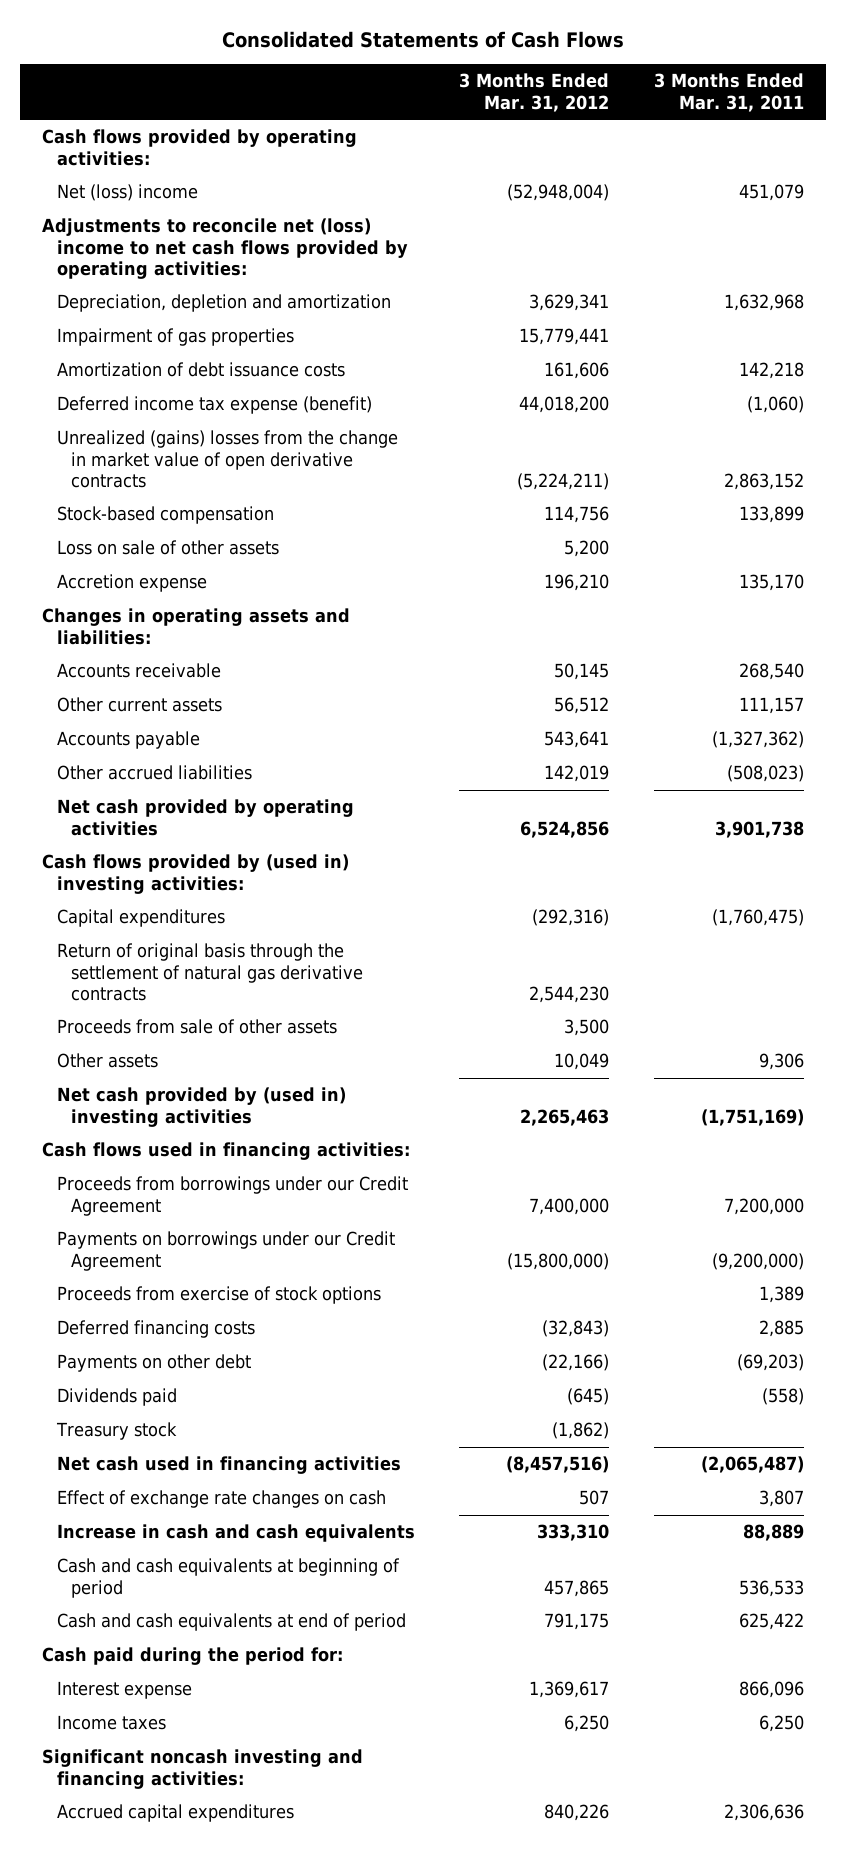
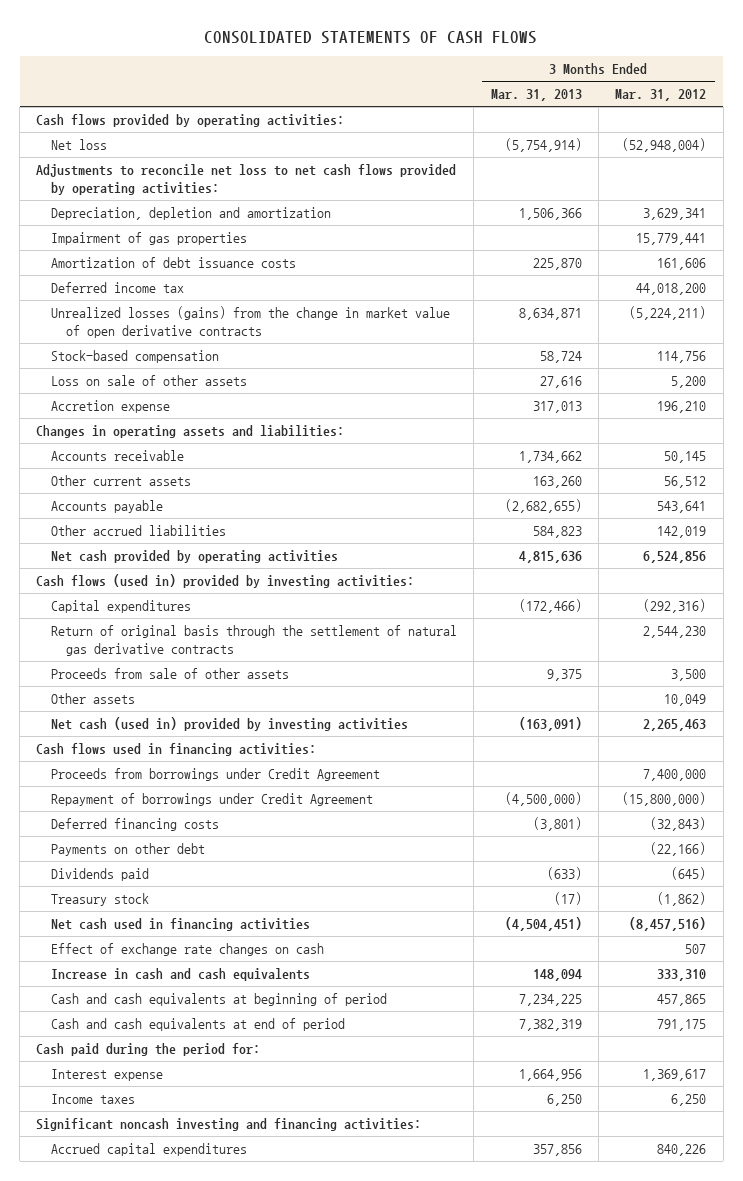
- Consolidated Statements of Cash Flows
+ CONSOLIDATED STATEMENTS OF CASH FLOWS
- | 3 Months Ended Mar. 31, 2012 | 3 Months Ended Mar. 31, 2011
+ | 3 Months Ended Mar. 31, 2013 | 3 Months Ended Mar. 31, 2012
- Net (loss) income | (52,948,004) | 451,079
- Adjustments to reconcile net (loss) income to net cash flows provided by operating activities:
+ Net loss | (5,754,914) | (52,948,004)
+ Adjustments to reconcile net loss to net cash flows provided by operating activities:
- Deferred income tax expense (benefit) | 44,018,200 | (1,060)
- Unrealized (gains) losses from the change in market value of open derivative contracts | (5,224,211) | 2,863,152
+ Deferred income tax | | 44,018,200
+ Unrealized losses (gains) from the change in market value of open derivative contracts | 8,634,871 | (5,224,211)
- Cash flows provided by (used in) investing activities:
+ Cash flows (used in) provided by investing activities:
- Net cash provided by (used in) investing activities | 2,265,463 | (1,751,169)
+ Net cash (used in) provided by investing activities | (163,091) | 2,265,463
- Proceeds from borrowings under our Credit Agreement | 7,400,000 | 7,200,000
- Payments on borrowings under our Credit Agreement | (15,800,000) | (9,200,000)
- Proceeds from exercise of stock options | | 1,389
+ Proceeds from borrowings under Credit Agreement | | 7,400,000
+ Repayment of borrowings under Credit Agreement | (4,500,000) | (15,800,000)

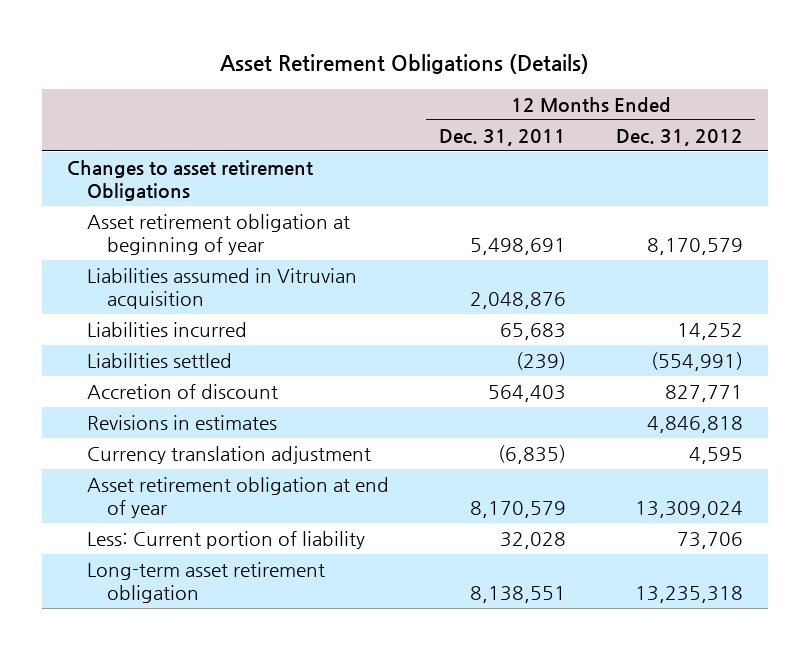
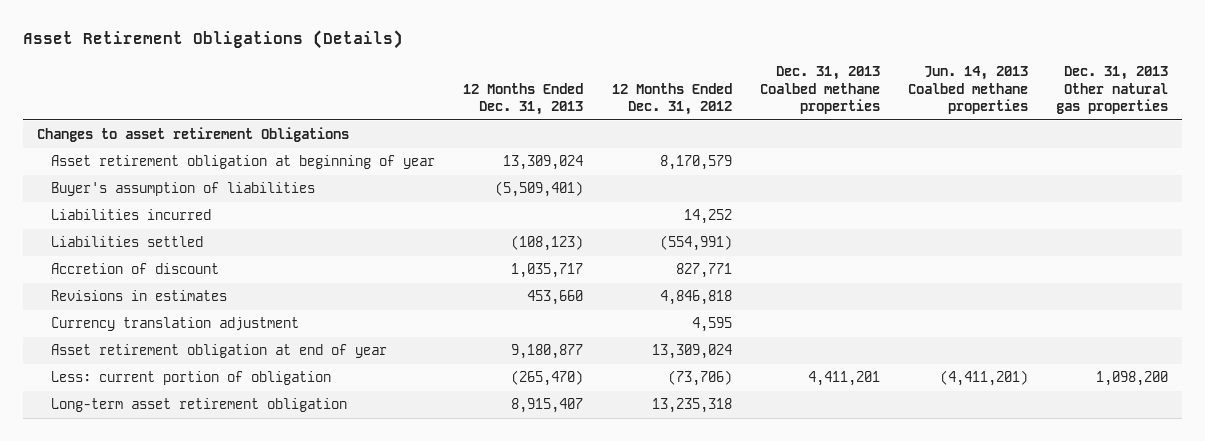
- | 12 Months Ended Dec. 31, 2011 | 12 Months Ended Dec. 31, 2012
+ | 12 Months Ended Dec. 31, 2013 | 12 Months Ended Dec. 31, 2012 | Dec. 31, 2013 Coalbed methane properties | Jun. 14, 2013 Coalbed methane properties | Dec. 31, 2013 Other natural gas properties
- Liabilities assumed in Vitruvian acquisition | 2,048,876 |
+ Buyer's assumption of liabilities | (5,509,401) | | | |
- Less: Current portion of liability | 32,028 | 73,706
+ Less: current portion of obligation | (265,470) | (73,706) | 4,411,201 | (4,411,201) | 1,098,200

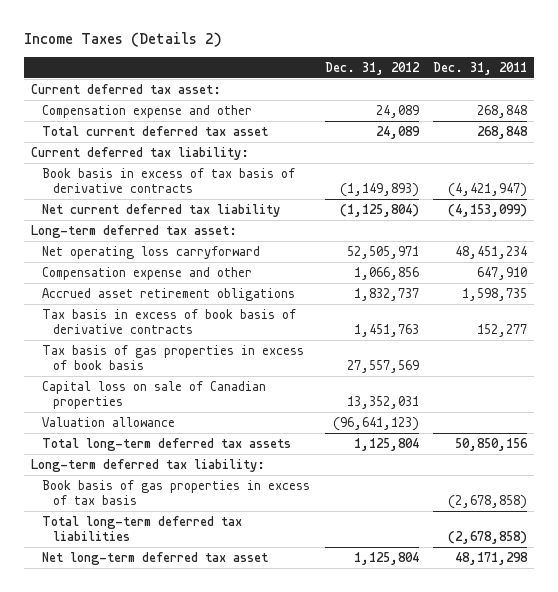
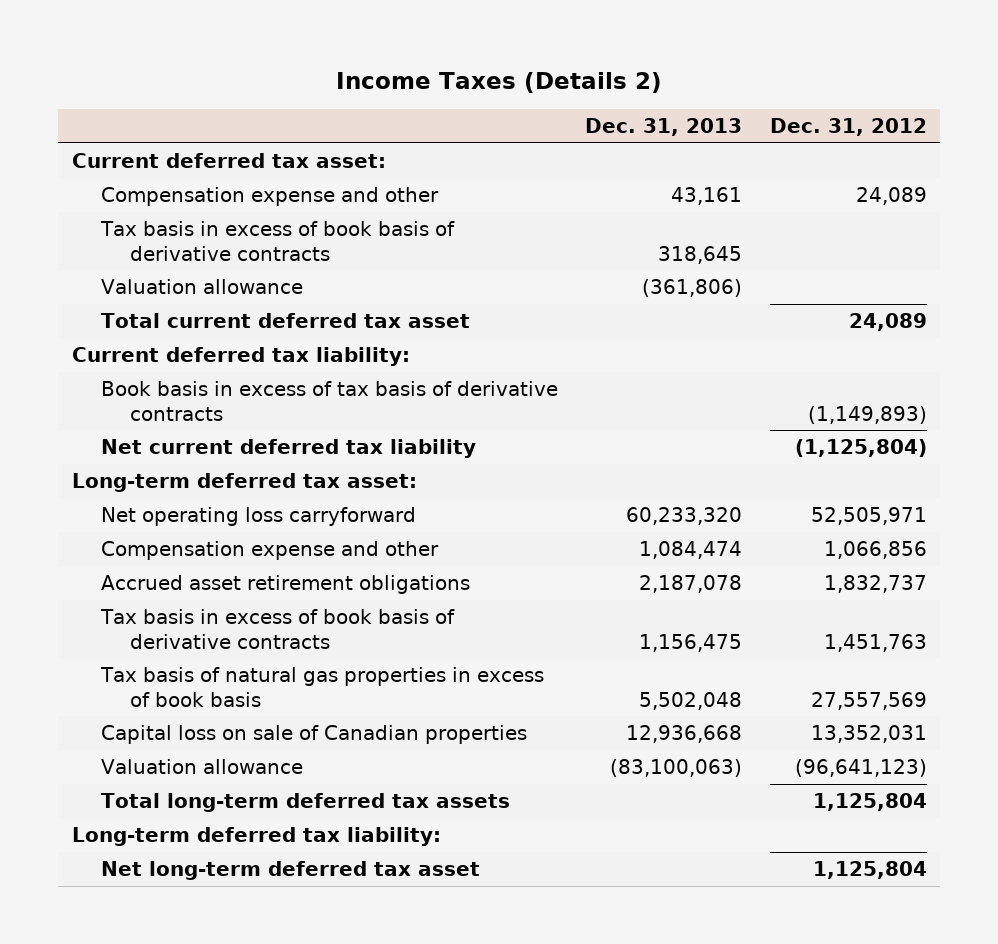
- | Dec. 31, 2012 | Dec. 31, 2011
+ | Dec. 31, 2013 | Dec. 31, 2012
+ Tax basis in excess of book basis of derivative contracts | 318,645 |
+ Valuation allowance | (361,806) |
- Tax basis of gas properties in excess of book basis | 27,557,569 |
+ Tax basis of natural gas properties in excess of book basis | 5,502,048 | 27,557,569
- Book basis of gas properties in excess of tax basis | | (2,678,858)
- Total long-term deferred tax liabilities | | (2,678,858)

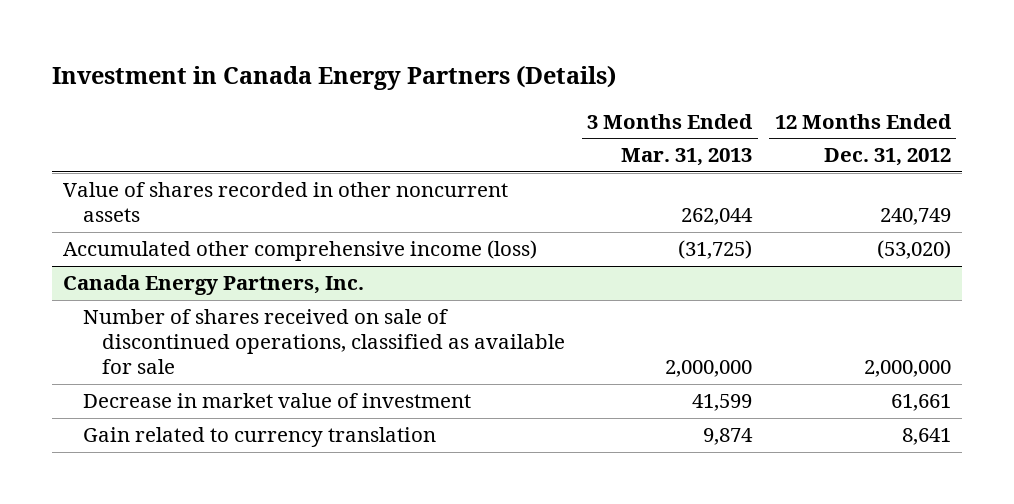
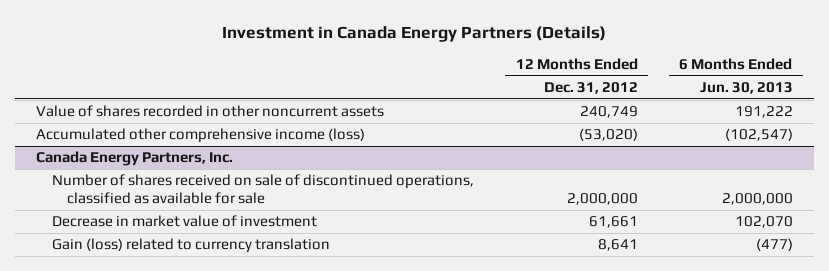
- | 3 Months Ended Mar. 31, 2013 | 12 Months Ended Dec. 31, 2012
+ | 12 Months Ended Dec. 31, 2012 | 6 Months Ended Jun. 30, 2013
@ Canada Energy Partners, Inc.
- Gain related to currency translation | 9,874 | 8,641
+ Gain (loss) related to currency translation | 8,641 | (477)

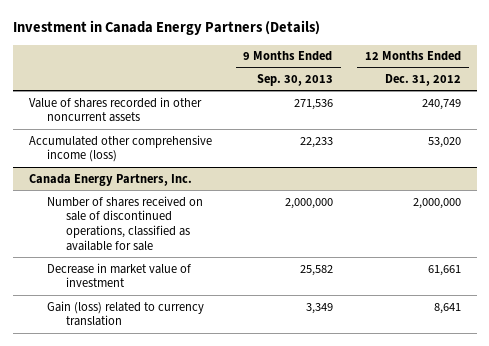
- | 12 Months Ended Dec. 31, 2012 | 6 Months Ended Jun. 30, 2013
+ | 9 Months Ended Sep. 30, 2013 | 12 Months Ended Dec. 31, 2012
- Accumulated other comprehensive income (loss) | (53,020) | (102,547)
+ Accumulated other comprehensive income (loss) | 22,233 | 53,020

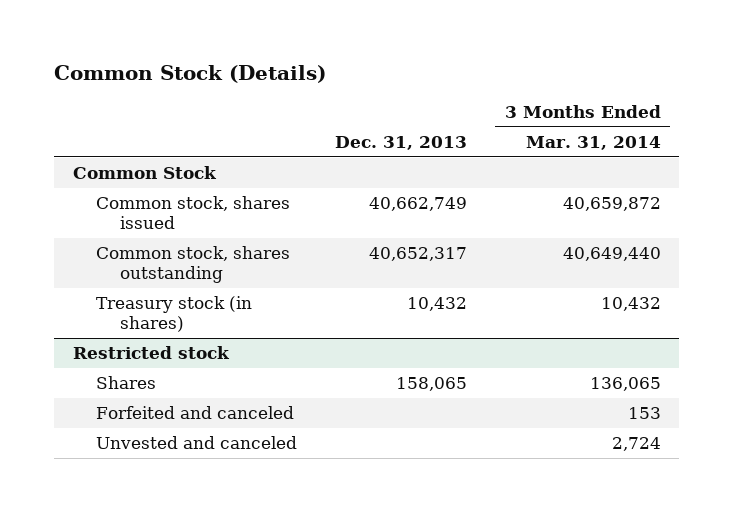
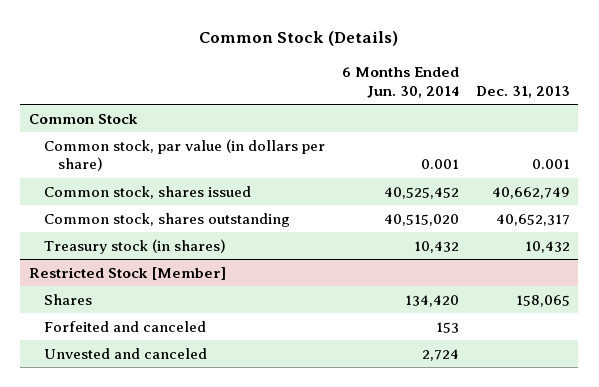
- | Dec. 31, 2013 | 3 Months Ended Mar. 31, 2014
+ | 6 Months Ended Jun. 30, 2014 | Dec. 31, 2013
+ Common stock, par value (in dollars per share) | 0.001 | 0.001
- Restricted stock
+ Restricted Stock [Member]

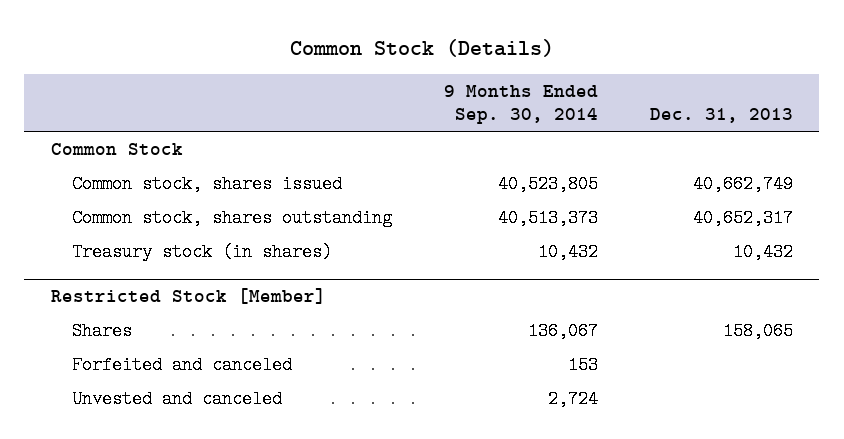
- | 6 Months Ended Jun. 30, 2014 | Dec. 31, 2013
+ | 9 Months Ended Sep. 30, 2014 | Dec. 31, 2013
- Common stock, par value (in dollars per share) | 0.001 | 0.001

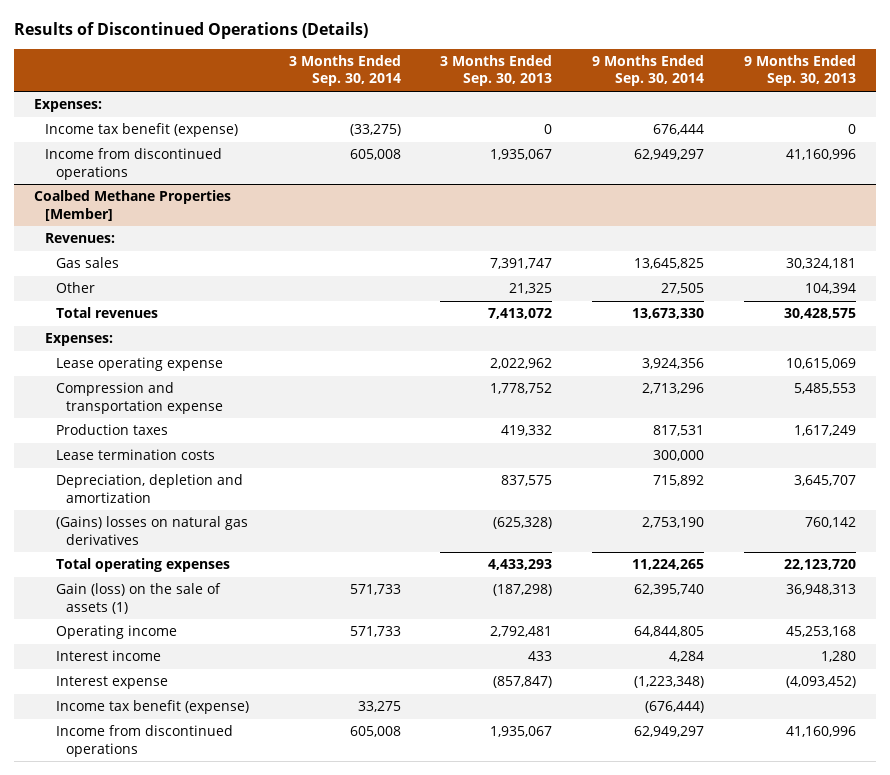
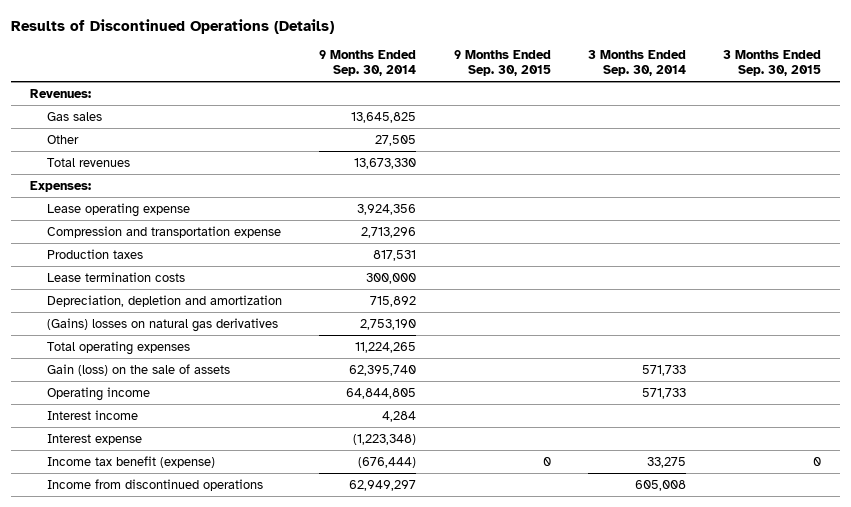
- | 3 Months Ended Sep. 30, 2014 | 3 Months Ended Sep. 30, 2013 | 9 Months Ended Sep. 30, 2014 | 9 Months Ended Sep. 30, 2013
+ | 9 Months Ended Sep. 30, 2014 | 9 Months Ended Sep. 30, 2015 | 3 Months Ended Sep. 30, 2014 | 3 Months Ended Sep. 30, 2015
- Expenses:
- Income tax benefit (expense) | (33,275) | 0 | 676,444 | 0
- Income from discontinued operations | 605,008 | 1,935,067 | 62,949,297 | 41,160,996
- Coalbed Methane Properties [Member]
- Gain (loss) on the sale of assets (1) | 571,733 | (187,298) | 62,395,740 | 36,948,313
+ Gain (loss) on the sale of assets | 62,395,740 | | 571,733 |

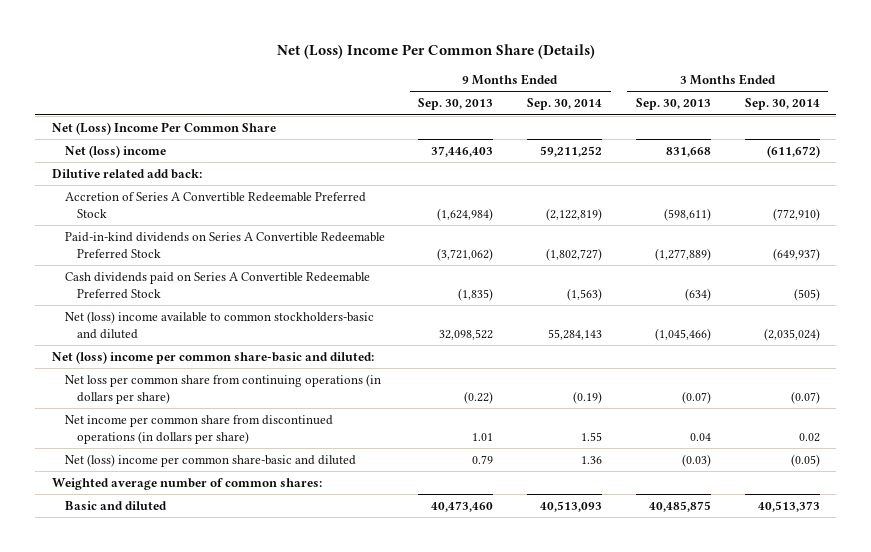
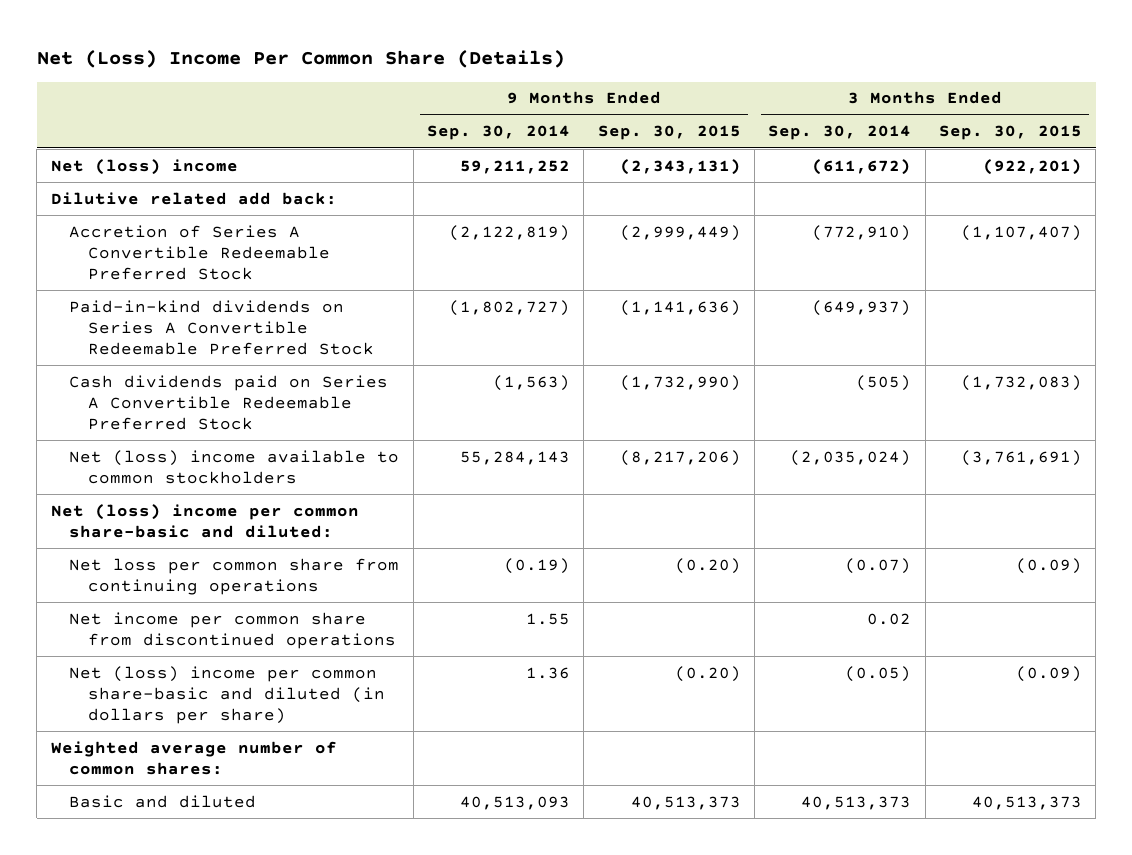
- | 9 Months Ended Sep. 30, 2013 | 9 Months Ended Sep. 30, 2014 | 3 Months Ended Sep. 30, 2013 | 3 Months Ended Sep. 30, 2014
+ | 9 Months Ended Sep. 30, 2014 | 9 Months Ended Sep. 30, 2015 | 3 Months Ended Sep. 30, 2014 | 3 Months Ended Sep. 30, 2015
- Net (Loss) Income Per Common Share
- Net (loss) income available to common stockholders-basic and diluted | 32,098,522 | 55,284,143 | (1,045,466) | (2,035,024)
+ Net (loss) income available to common stockholders | 55,284,143 | (8,217,206) | (2,035,024) | (3,761,691)
- Net loss per common share from continuing operations (in dollars per share) | (0.22) | (0.19) | (0.07) | (0.07)
- Net income per common share from discontinued operations (in dollars per share) | 1.01 | 1.55 | 0.04 | 0.02
- Net (loss) income per common share-basic and diluted | 0.79 | 1.36 | (0.03) | (0.05)
+ Net loss per common share from continuing operations | (0.19) | (0.20) | (0.07) | (0.09)
+ Net income per common share from discontinued operations | 1.55 | | 0.02 |
+ Net (loss) income per common share-basic and diluted (in dollars per share) | 1.36 | (0.20) | (0.05) | (0.09)

